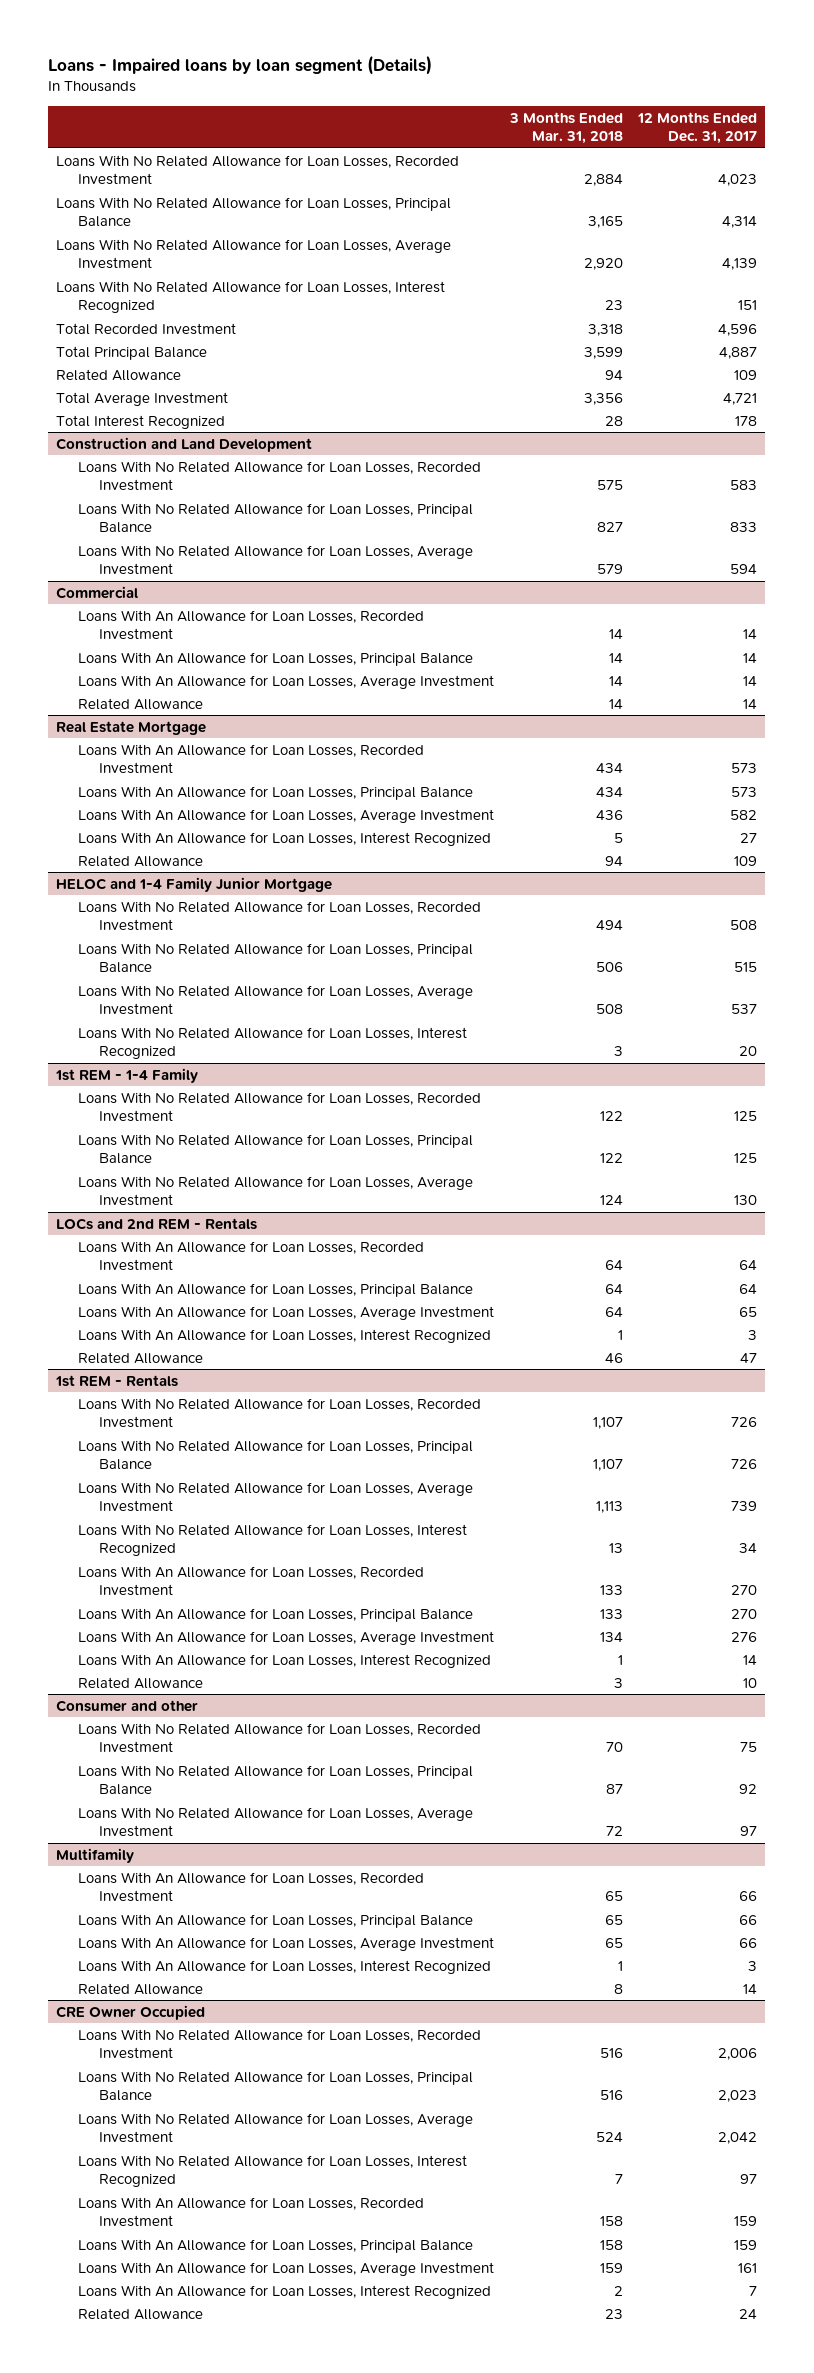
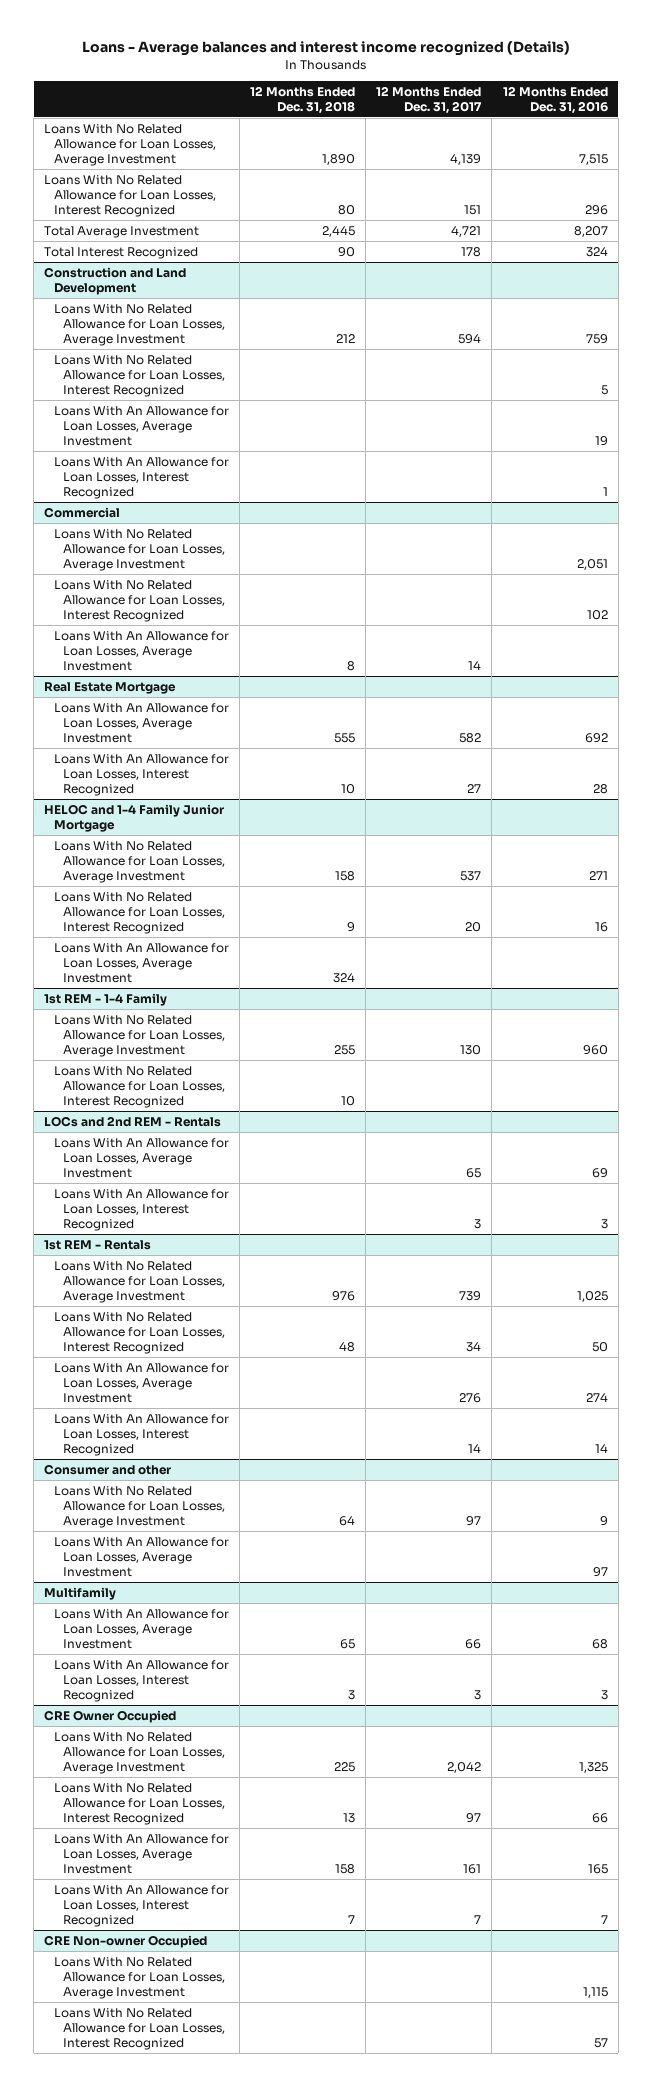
- Loans - Impaired loans by loan segment (Details)
+ Loans - Average balances and interest income recognized (Details)
- | 3 Months Ended Mar. 31, 2018 | 12 Months Ended Dec. 31, 2017
+ | 12 Months Ended Dec. 31, 2018 | 12 Months Ended Dec. 31, 2017 | 12 Months Ended Dec. 31, 2016
- Loans With No Related Allowance for Loan Losses, Recorded Investment | 2,884 | 4,023
- Loans With No Related Allowance for Loan Losses, Principal Balance | 3,165 | 4,314
- Total Recorded Investment | 3,318 | 4,596
- Total Principal Balance | 3,599 | 4,887
- Related Allowance | 94 | 109
@ Construction and Land Development
- Loans With No Related Allowance for Loan Losses, Recorded Investment | 575 | 583
- Loans With No Related Allowance for Loan Losses, Principal Balance | 827 | 833
+ Loans With No Related Allowance for Loan Losses, Interest Recognized | | | 5
+ Loans With An Allowance for Loan Losses, Average Investment | | | 19
+ Loans With An Allowance for Loan Losses, Interest Recognized | | | 1
@ Commercial
- Loans With An Allowance for Loan Losses, Recorded Investment | 14 | 14
- Loans With An Allowance for Loan Losses, Principal Balance | 14 | 14
+ Loans With No Related Allowance for Loan Losses, Average Investment | | | 2,051
+ Loans With No Related Allowance for Loan Losses, Interest Recognized | | | 102
- Related Allowance | 14 | 14
@ Real Estate Mortgage
- Loans With An Allowance for Loan Losses, Recorded Investment | 434 | 573
- Loans With An Allowance for Loan Losses, Principal Balance | 434 | 573
- Related Allowance | 94 | 109
@ HELOC and 1-4 Family Junior Mortgage
- Loans With No Related Allowance for Loan Losses, Recorded Investment | 494 | 508
- Loans With No Related Allowance for Loan Losses, Principal Balance | 506 | 515
+ Loans With An Allowance for Loan Losses, Average Investment | 324 | |
@ 1st REM - 1-4 Family
- Loans With No Related Allowance for Loan Losses, Recorded Investment | 122 | 125
- Loans With No Related Allowance for Loan Losses, Principal Balance | 122 | 125
+ Loans With No Related Allowance for Loan Losses, Interest Recognized | 10 | |
@ LOCs and 2nd REM - Rentals
- Loans With An Allowance for Loan Losses, Recorded Investment | 64 | 64
- Loans With An Allowance for Loan Losses, Principal Balance | 64 | 64
- Related Allowance | 46 | 47
@ 1st REM - Rentals
- Loans With No Related Allowance for Loan Losses, Recorded Investment | 1,107 | 726
- Loans With No Related Allowance for Loan Losses, Principal Balance | 1,107 | 726
- Loans With An Allowance for Loan Losses, Recorded Investment | 133 | 270
- Loans With An Allowance for Loan Losses, Principal Balance | 133 | 270
- Related Allowance | 3 | 10
@ Consumer and other
- Loans With No Related Allowance for Loan Losses, Recorded Investment | 70 | 75
- Loans With No Related Allowance for Loan Losses, Principal Balance | 87 | 92
+ Loans With An Allowance for Loan Losses, Average Investment | | | 97
@ Multifamily
- Loans With An Allowance for Loan Losses, Recorded Investment | 65 | 66
- Loans With An Allowance for Loan Losses, Principal Balance | 65 | 66
- Related Allowance | 8 | 14
@ CRE Owner Occupied
- Loans With No Related Allowance for Loan Losses, Recorded Investment | 516 | 2,006
- Loans With No Related Allowance for Loan Losses, Principal Balance | 516 | 2,023
- Loans With An Allowance for Loan Losses, Recorded Investment | 158 | 159
- Loans With An Allowance for Loan Losses, Principal Balance | 158 | 159
- Related Allowance | 23 | 24
+ CRE Non-owner Occupied
+ Loans With No Related Allowance for Loan Losses, Average Investment | | | 1,115
+ Loans With No Related Allowance for Loan Losses, Interest Recognized | | | 57

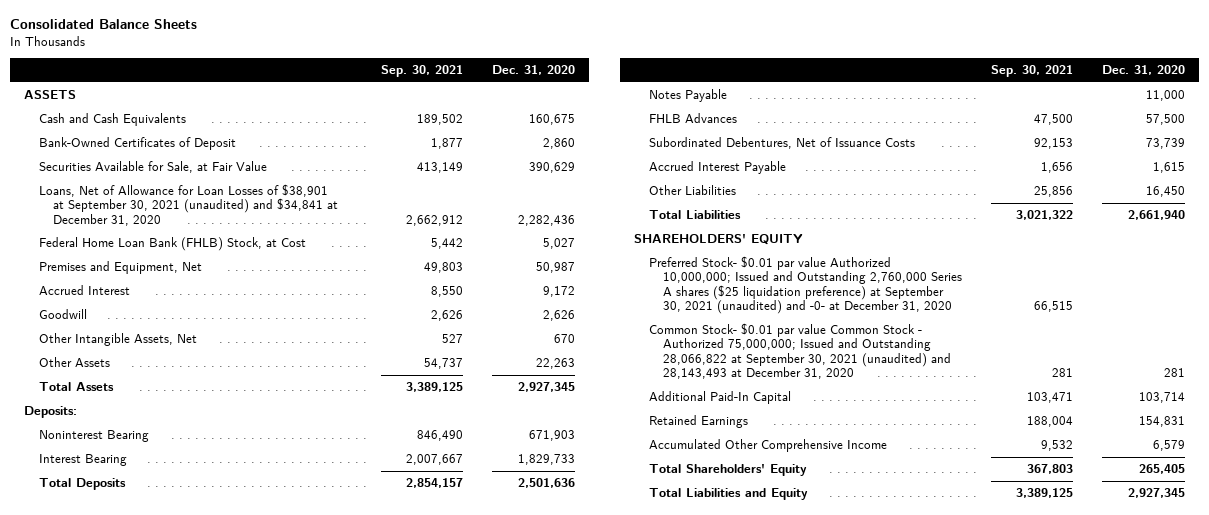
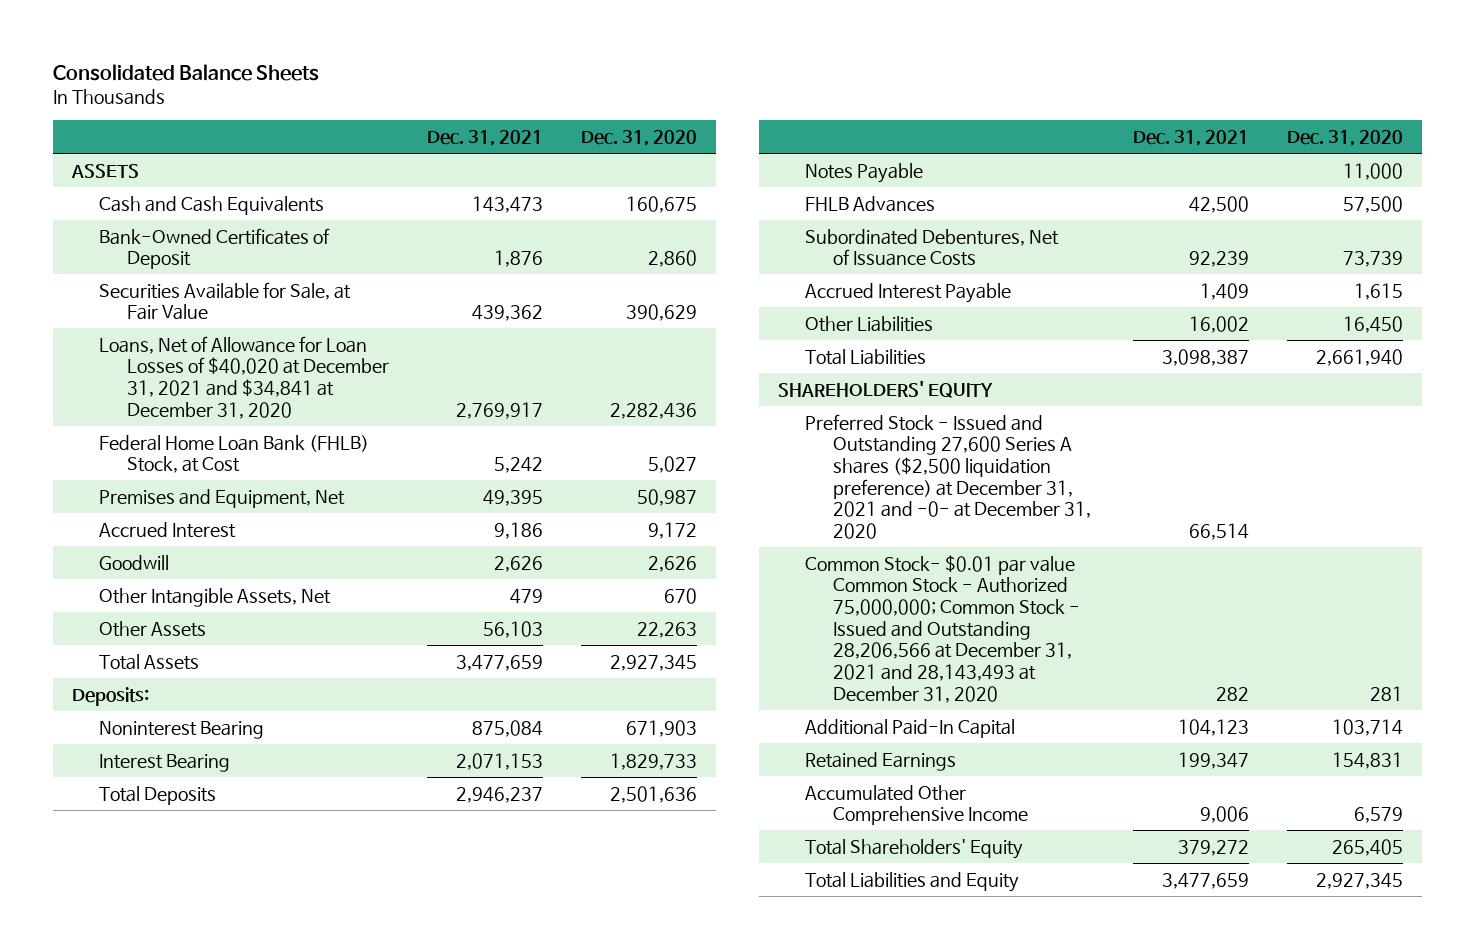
- | Sep. 30, 2021 | Dec. 31, 2020
+ | Dec. 31, 2021 | Dec. 31, 2020
- Loans, Net of Allowance for Loan Losses of $38,901 at September 30, 2021 (unaudited) and $34,841 at December 31, 2020 | 2,662,912 | 2,282,436
+ Loans, Net of Allowance for Loan Losses of $40,020 at December 31, 2021 and $34,841 at December 31, 2020 | 2,769,917 | 2,282,436
- Preferred Stock- $0.01 par value Authorized 10,000,000; Issued and Outstanding 2,760,000 Series A shares ($25 liquidation preference) at September 30, 2021 (unaudited) and -0- at December 31, 2020 | 66,515 |
- Common Stock- $0.01 par value Common Stock - Authorized 75,000,000; Issued and Outstanding 28,066,822 at September 30, 2021 (unaudited) and 28,143,493 at December 31, 2020 | 281 | 281
+ Preferred Stock - Issued and Outstanding 27,600 Series A shares ($2,500 liquidation preference) at December 31, 2021 and -0- at December 31, 2020 | 66,514 |
+ Common Stock- $0.01 par value Common Stock - Authorized 75,000,000; Common Stock - Issued and Outstanding 28,206,566 at December 31, 2021 and 28,143,493 at December 31, 2020 | 282 | 281

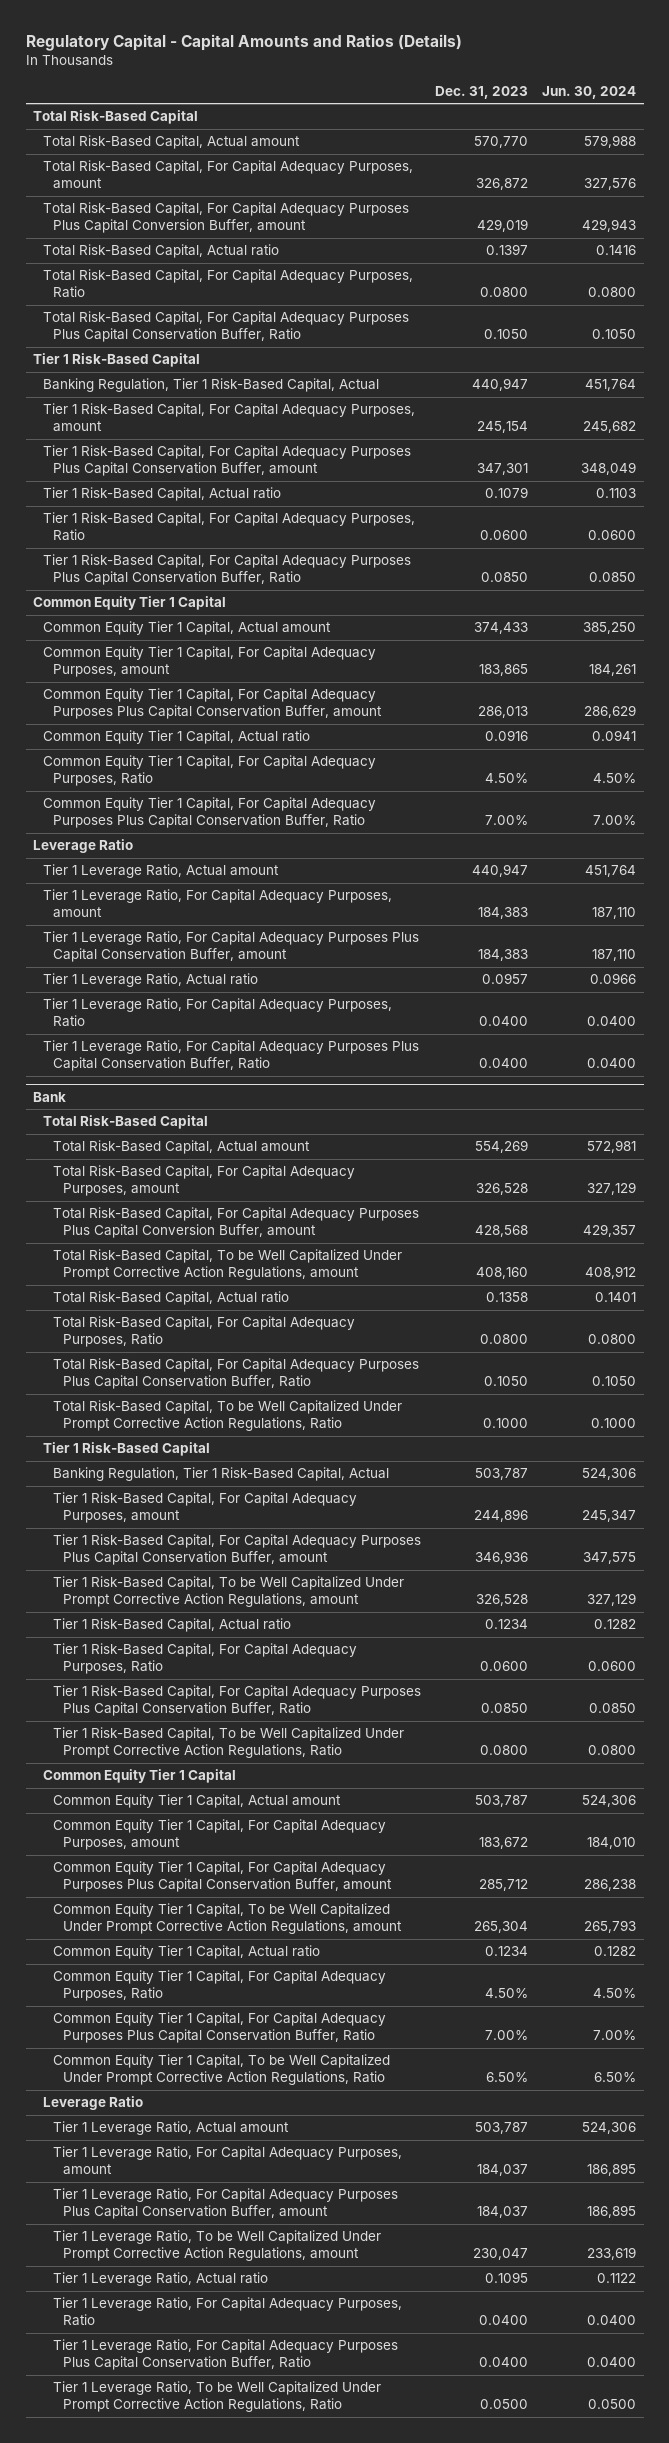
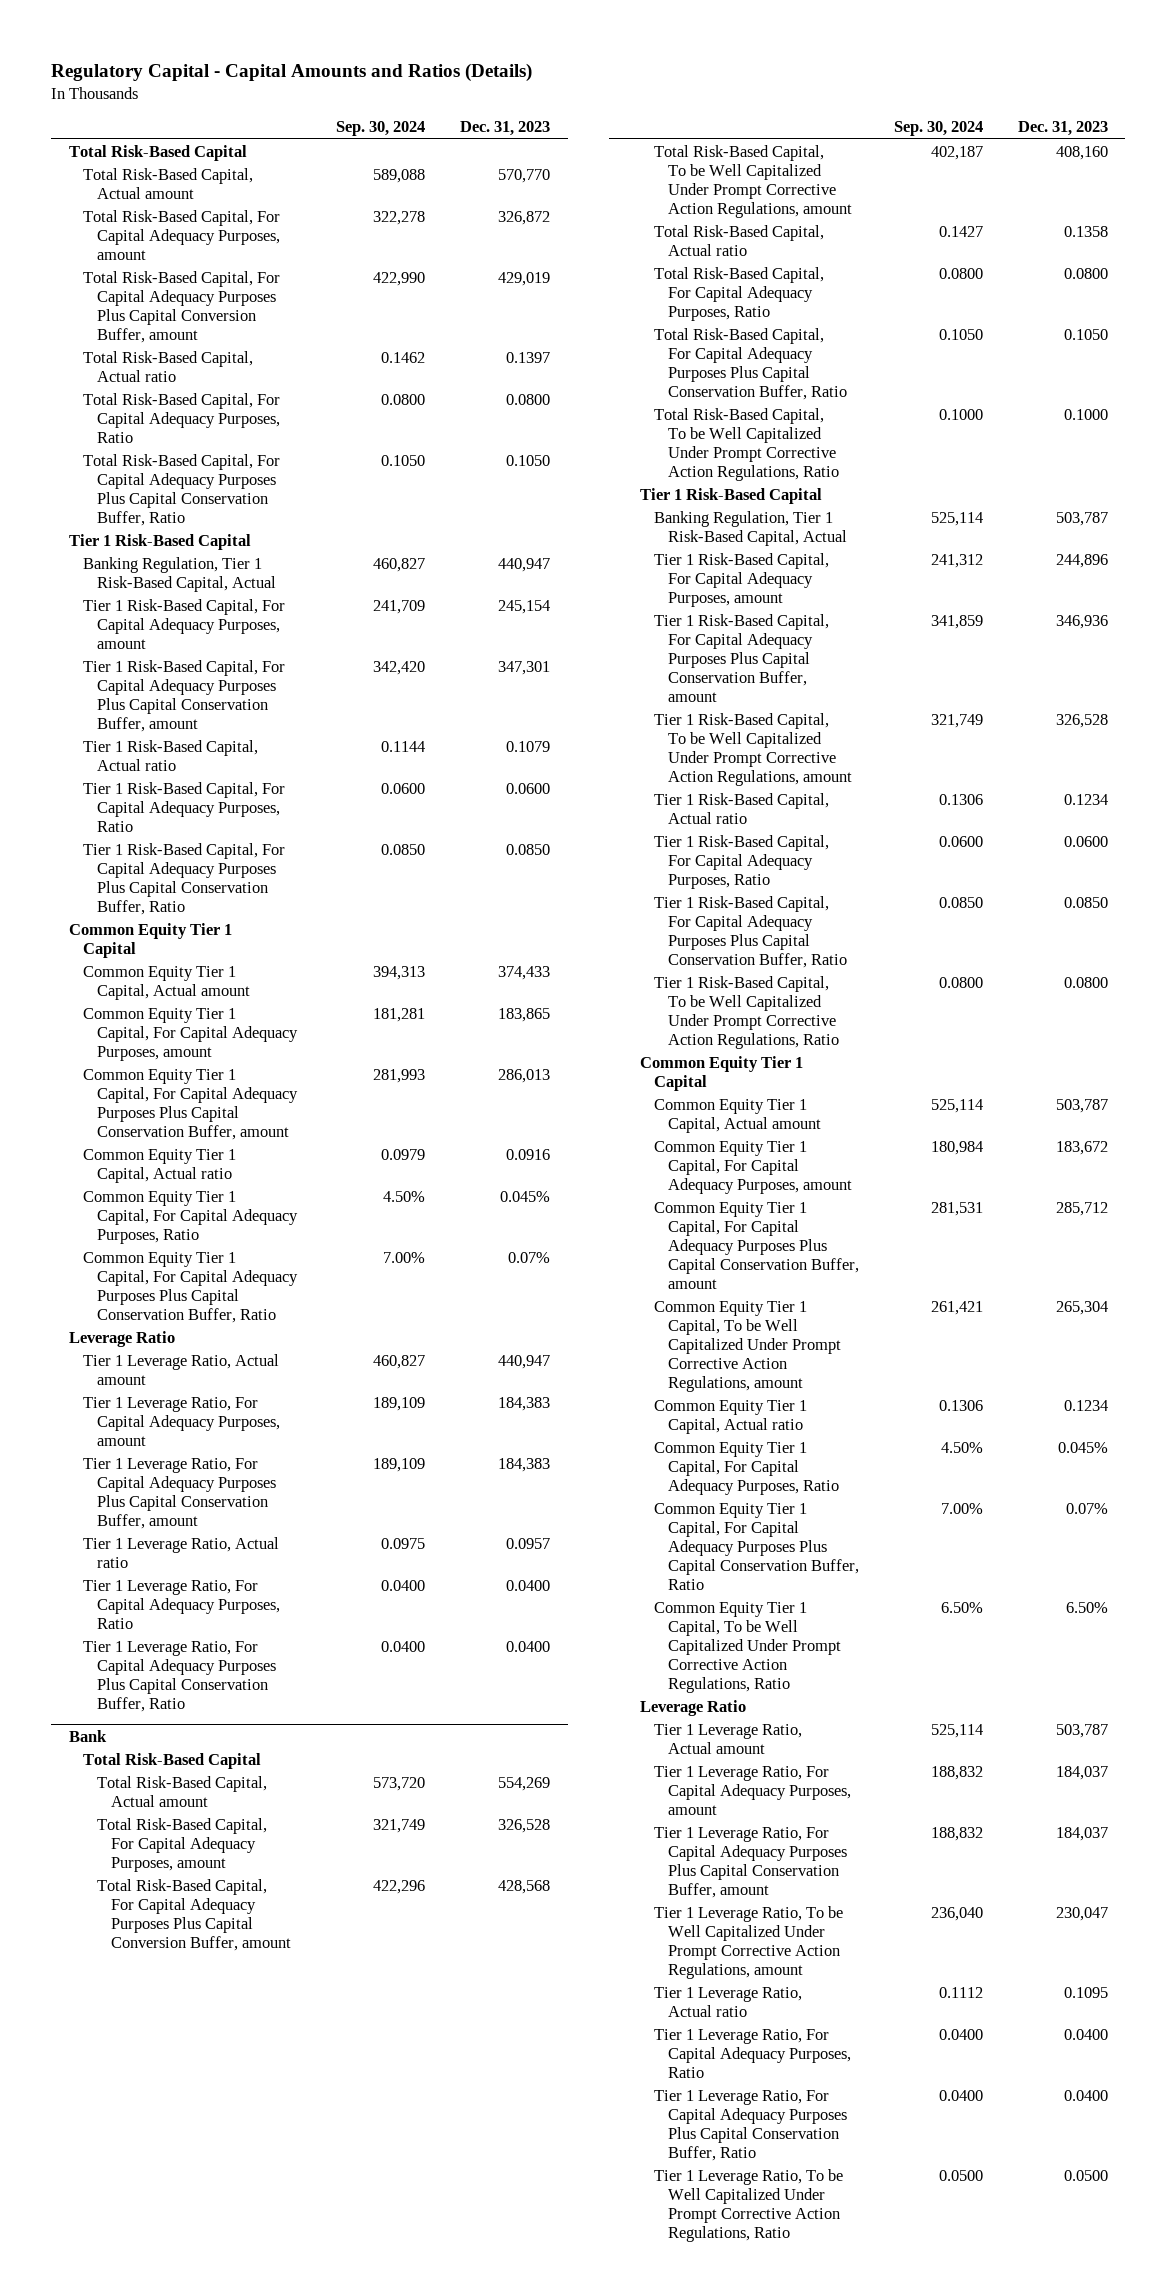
- | Dec. 31, 2023 | Jun. 30, 2024
+ | Sep. 30, 2024 | Dec. 31, 2023
- Common Equity Tier 1 Capital, For Capital Adequacy Purposes, Ratio | 4.50% | 4.50%
- Common Equity Tier 1 Capital, For Capital Adequacy Purposes Plus Capital Conservation Buffer, Ratio | 7.00% | 7.00%
+ Common Equity Tier 1 Capital, For Capital Adequacy Purposes, Ratio | 4.50% | 0.045%
+ Common Equity Tier 1 Capital, For Capital Adequacy Purposes Plus Capital Conservation Buffer, Ratio | 7.00% | 0.07%
@ Bank
- Common Equity Tier 1 Capital, For Capital Adequacy Purposes, Ratio | 4.50% | 4.50%
- Common Equity Tier 1 Capital, For Capital Adequacy Purposes Plus Capital Conservation Buffer, Ratio | 7.00% | 7.00%
+ Common Equity Tier 1 Capital, For Capital Adequacy Purposes, Ratio | 4.50% | 0.045%
+ Common Equity Tier 1 Capital, For Capital Adequacy Purposes Plus Capital Conservation Buffer, Ratio | 7.00% | 0.07%

